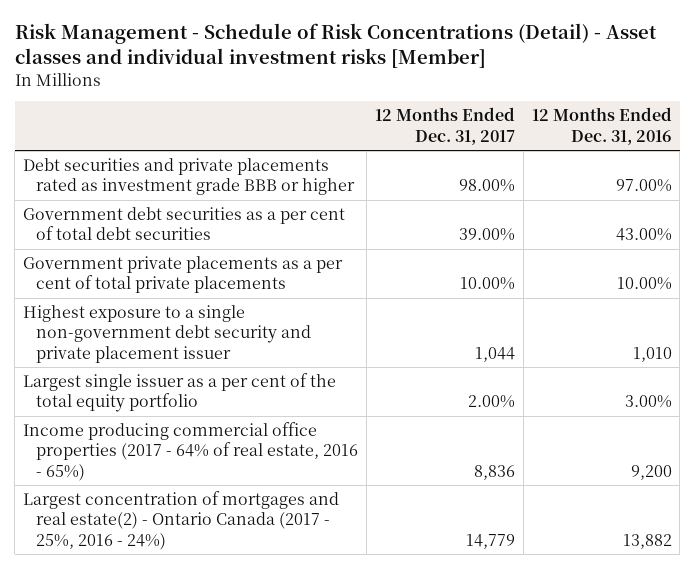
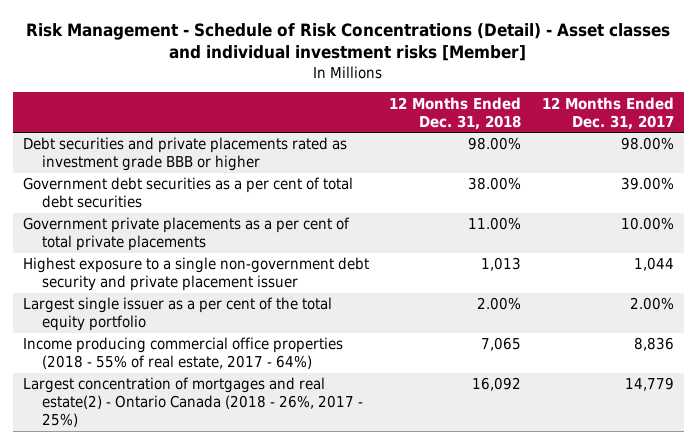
- | 12 Months Ended Dec. 31, 2017 | 12 Months Ended Dec. 31, 2016
+ | 12 Months Ended Dec. 31, 2018 | 12 Months Ended Dec. 31, 2017
- Income producing commercial office properties (2017 - 64% of real estate, 2016 - 65%) | 8,836 | 9,200
- Largest concentration of mortgages and real estate(2) - Ontario Canada (2017 - 25%, 2016 - 24%) | 14,779 | 13,882
+ Income producing commercial office properties (2018 - 55% of real estate, 2017 - 64%) | 7,065 | 8,836
+ Largest concentration of mortgages and real estate(2) - Ontario Canada (2018 - 26%, 2017 - 25%) | 16,092 | 14,779

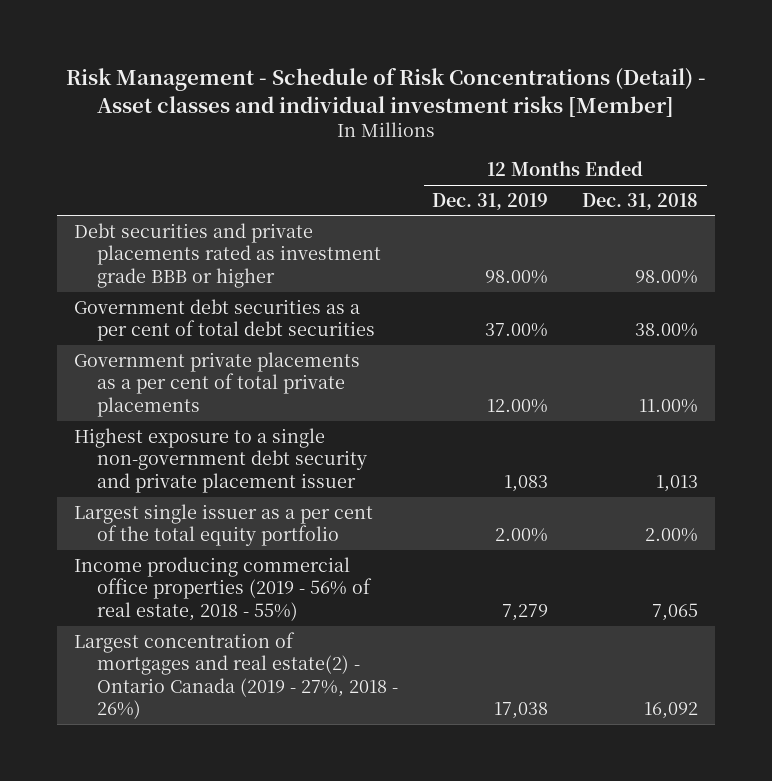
- | 12 Months Ended Dec. 31, 2018 | 12 Months Ended Dec. 31, 2017
+ | 12 Months Ended Dec. 31, 2019 | 12 Months Ended Dec. 31, 2018
- Income producing commercial office properties (2018 - 55% of real estate, 2017 - 64%) | 7,065 | 8,836
- Largest concentration of mortgages and real estate(2) - Ontario Canada (2018 - 26%, 2017 - 25%) | 16,092 | 14,779
+ Income producing commercial office properties (2019 - 56% of real estate, 2018 - 55%) | 7,279 | 7,065
+ Largest concentration of mortgages and real estate(2) - Ontario Canada (2019 - 27%, 2018 - 26%) | 17,038 | 16,092

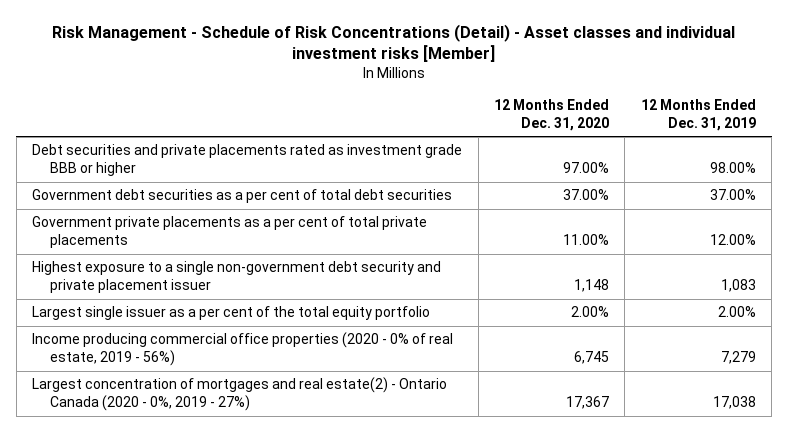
- | 12 Months Ended Dec. 31, 2019 | 12 Months Ended Dec. 31, 2018
+ | 12 Months Ended Dec. 31, 2020 | 12 Months Ended Dec. 31, 2019
- Income producing commercial office properties (2019 - 56% of real estate, 2018 - 55%) | 7,279 | 7,065
- Largest concentration of mortgages and real estate(2) - Ontario Canada (2019 - 27%, 2018 - 26%) | 17,038 | 16,092
+ Income producing commercial office properties (2020 - 0% of real estate, 2019 - 56%) | 6,745 | 7,279
+ Largest concentration of mortgages and real estate(2) - Ontario Canada (2020 - 0%, 2019 - 27%) | 17,367 | 17,038

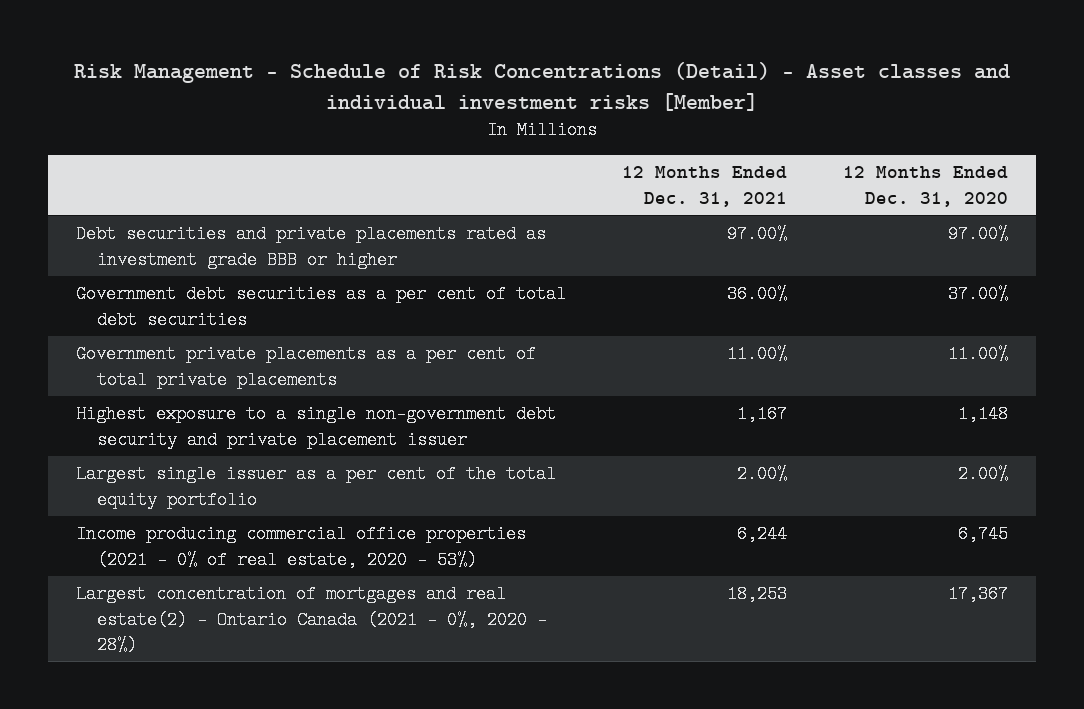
- | 12 Months Ended Dec. 31, 2020 | 12 Months Ended Dec. 31, 2019
+ | 12 Months Ended Dec. 31, 2021 | 12 Months Ended Dec. 31, 2020
- Income producing commercial office properties (2020 - 0% of real estate, 2019 - 56%) | 6,745 | 7,279
- Largest concentration of mortgages and real estate(2) - Ontario Canada (2020 - 0%, 2019 - 27%) | 17,367 | 17,038
+ Income producing commercial office properties (2021 - 0% of real estate, 2020 - 53%) | 6,244 | 6,745
+ Largest concentration of mortgages and real estate(2) - Ontario Canada (2021 - 0%, 2020 - 28%) | 18,253 | 17,367

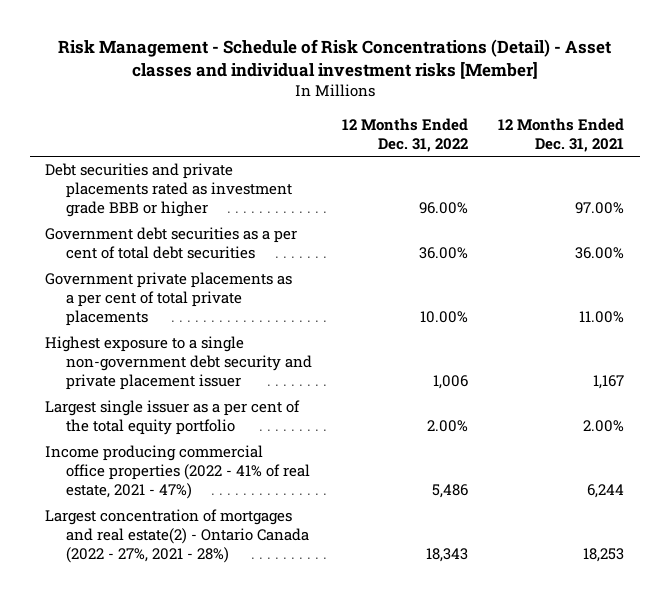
- | 12 Months Ended Dec. 31, 2021 | 12 Months Ended Dec. 31, 2020
+ | 12 Months Ended Dec. 31, 2022 | 12 Months Ended Dec. 31, 2021
- Income producing commercial office properties (2021 - 0% of real estate, 2020 - 53%) | 6,244 | 6,745
- Largest concentration of mortgages and real estate(2) - Ontario Canada (2021 - 0%, 2020 - 28%) | 18,253 | 17,367
+ Income producing commercial office properties (2022 - 41% of real estate, 2021 - 47%) | 5,486 | 6,244
+ Largest concentration of mortgages and real estate(2) - Ontario Canada (2022 - 27%, 2021 - 28%) | 18,343 | 18,253

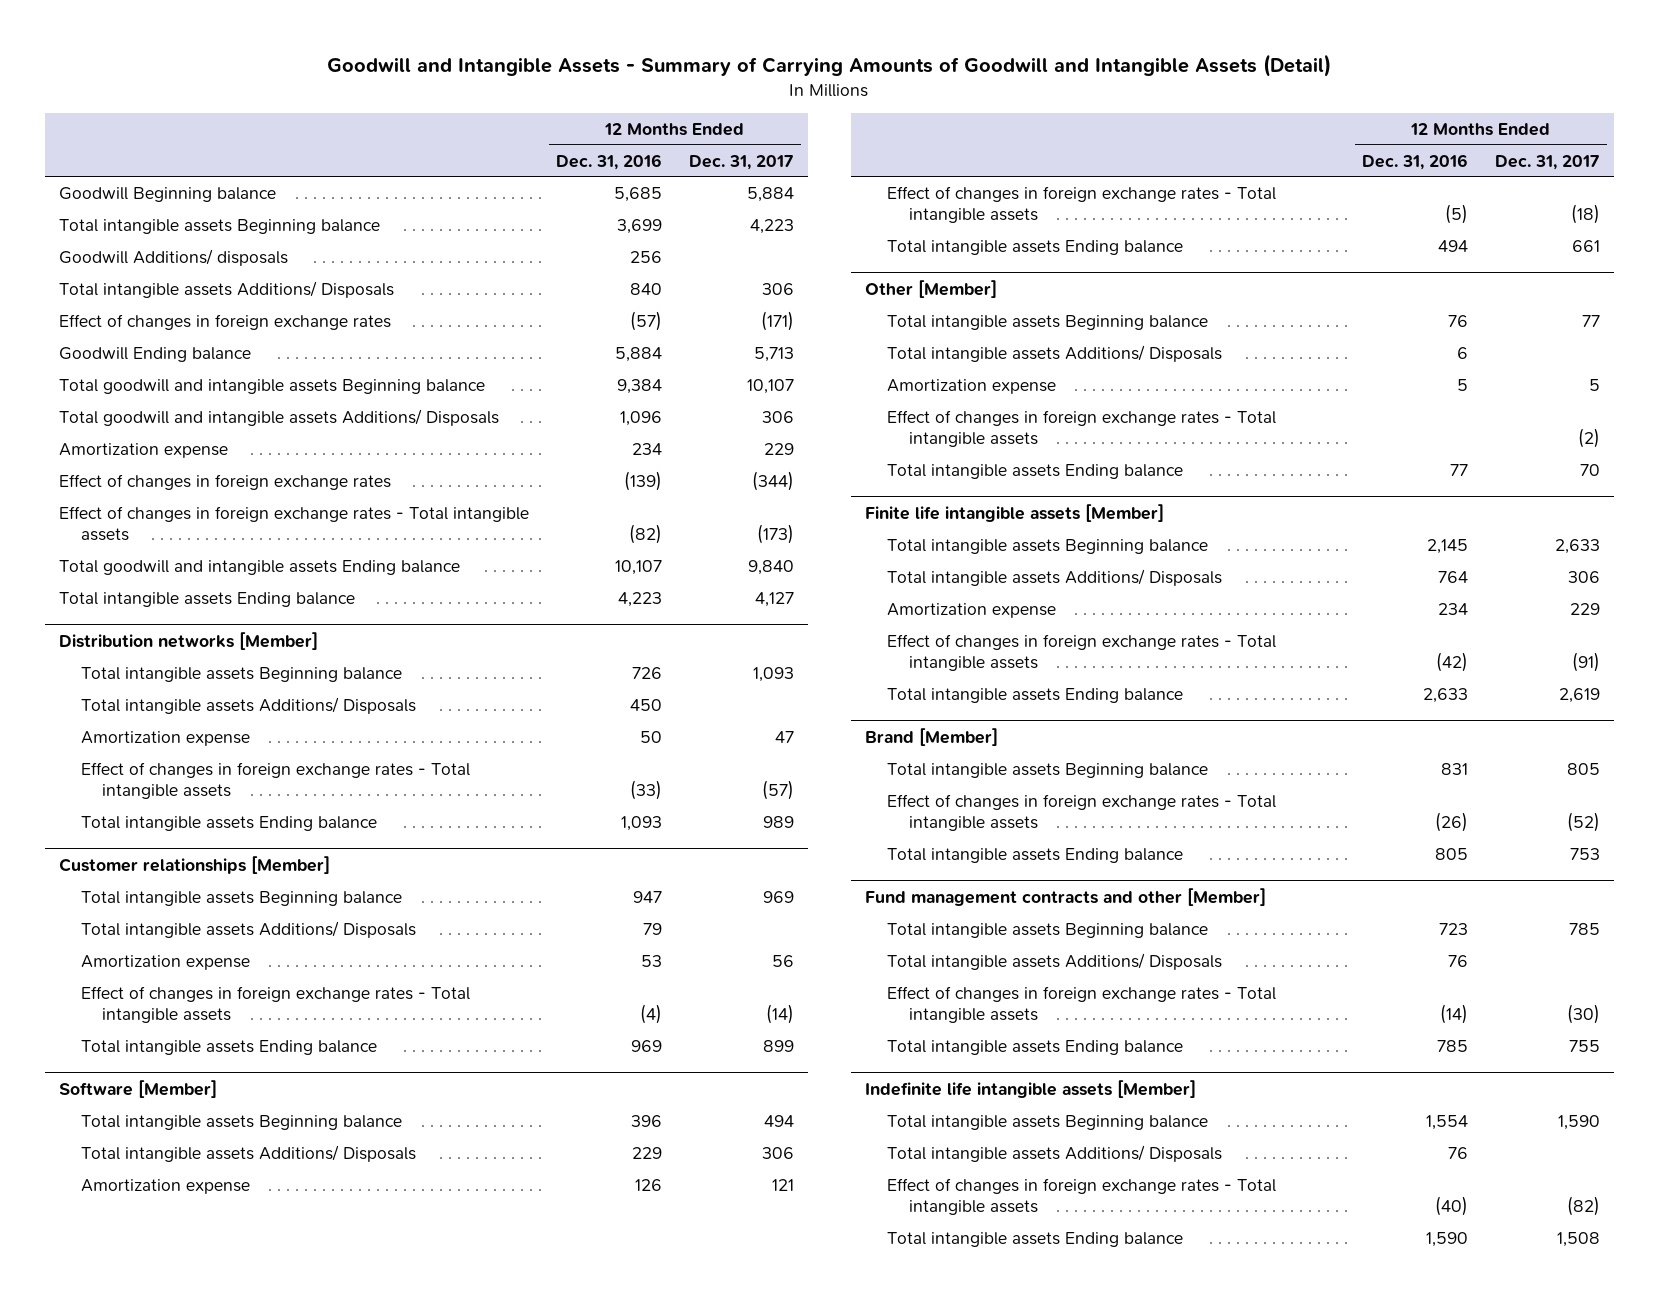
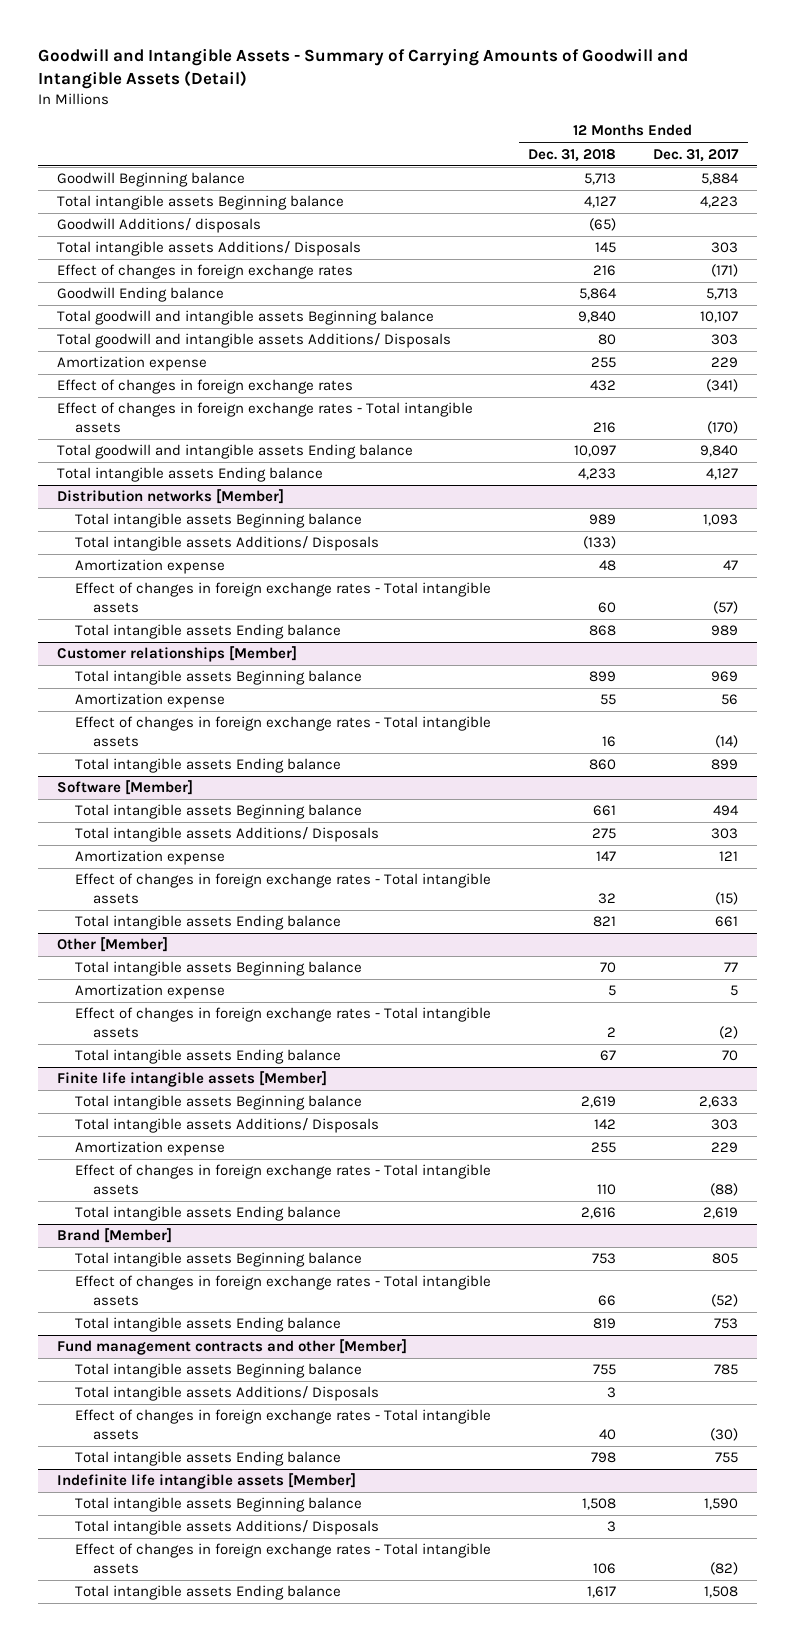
- | 12 Months Ended Dec. 31, 2016 | 12 Months Ended Dec. 31, 2017
+ | 12 Months Ended Dec. 31, 2018 | 12 Months Ended Dec. 31, 2017
- Total intangible assets Additions/ Disposals | 840 | 306
+ Total intangible assets Additions/ Disposals | 145 | 303
- Total goodwill and intangible assets Additions/ Disposals | 1,096 | 306
+ Total goodwill and intangible assets Additions/ Disposals | 80 | 303
- Effect of changes in foreign exchange rates | (139) | (344)
- Effect of changes in foreign exchange rates - Total intangible assets | (82) | (173)
+ Effect of changes in foreign exchange rates | 432 | (341)
+ Effect of changes in foreign exchange rates - Total intangible assets | 216 | (170)
@ Customer relationships [Member]
- Total intangible assets Additions/ Disposals | 79 |
@ Software [Member]
- Total intangible assets Additions/ Disposals | 229 | 306
+ Total intangible assets Additions/ Disposals | 275 | 303
- Effect of changes in foreign exchange rates - Total intangible assets | (5) | (18)
+ Effect of changes in foreign exchange rates - Total intangible assets | 32 | (15)
@ Other [Member]
- Total intangible assets Additions/ Disposals | 6 |
@ Finite life intangible assets [Member]
- Total intangible assets Additions/ Disposals | 764 | 306
+ Total intangible assets Additions/ Disposals | 142 | 303
- Effect of changes in foreign exchange rates - Total intangible assets | (42) | (91)
+ Effect of changes in foreign exchange rates - Total intangible assets | 110 | (88)

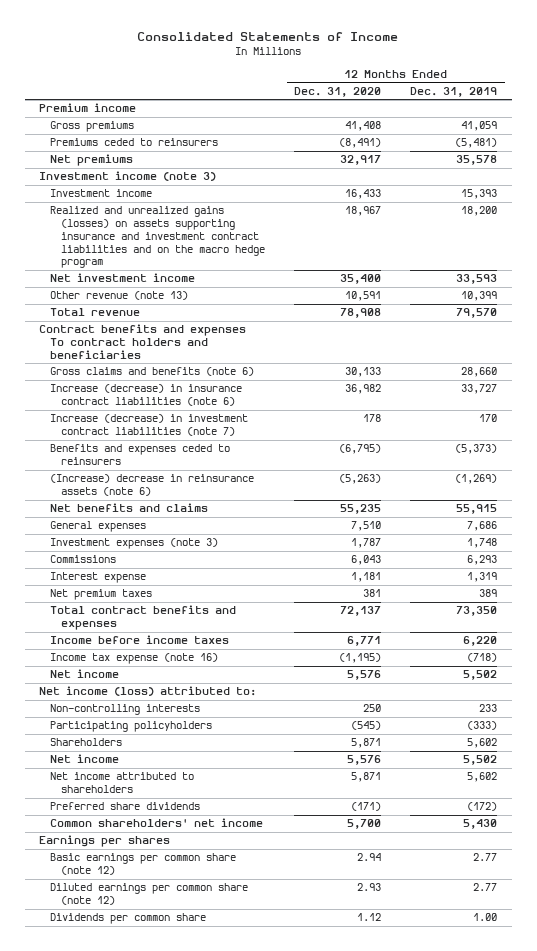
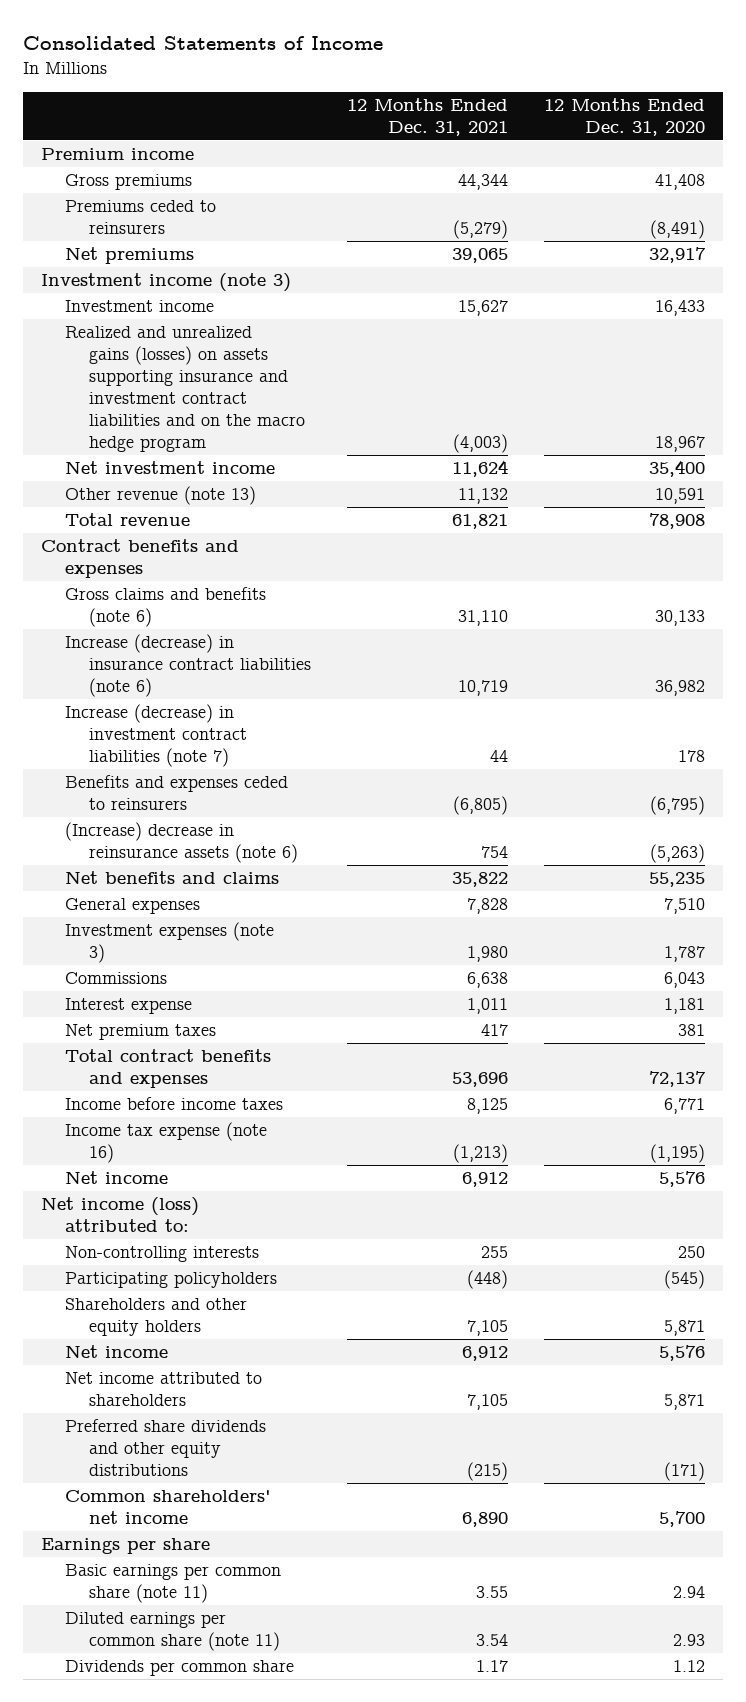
- | 12 Months Ended Dec. 31, 2020 | 12 Months Ended Dec. 31, 2019
+ | 12 Months Ended Dec. 31, 2021 | 12 Months Ended Dec. 31, 2020
- Contract benefits and expenses To contract holders and beneficiaries
+ Contract benefits and expenses
- Shareholders | 5,871 | 5,602
+ Shareholders and other equity holders | 7,105 | 5,871
- Preferred share dividends | (171) | (172)
+ Preferred share dividends and other equity distributions | (215) | (171)
- Earnings per shares
- Basic earnings per common share (note 12) | 2.94 | 2.77
- Diluted earnings per common share (note 12) | 2.93 | 2.77
+ Earnings per share
+ Basic earnings per common share (note 11) | 3.55 | 2.94
+ Diluted earnings per common share (note 11) | 3.54 | 2.93

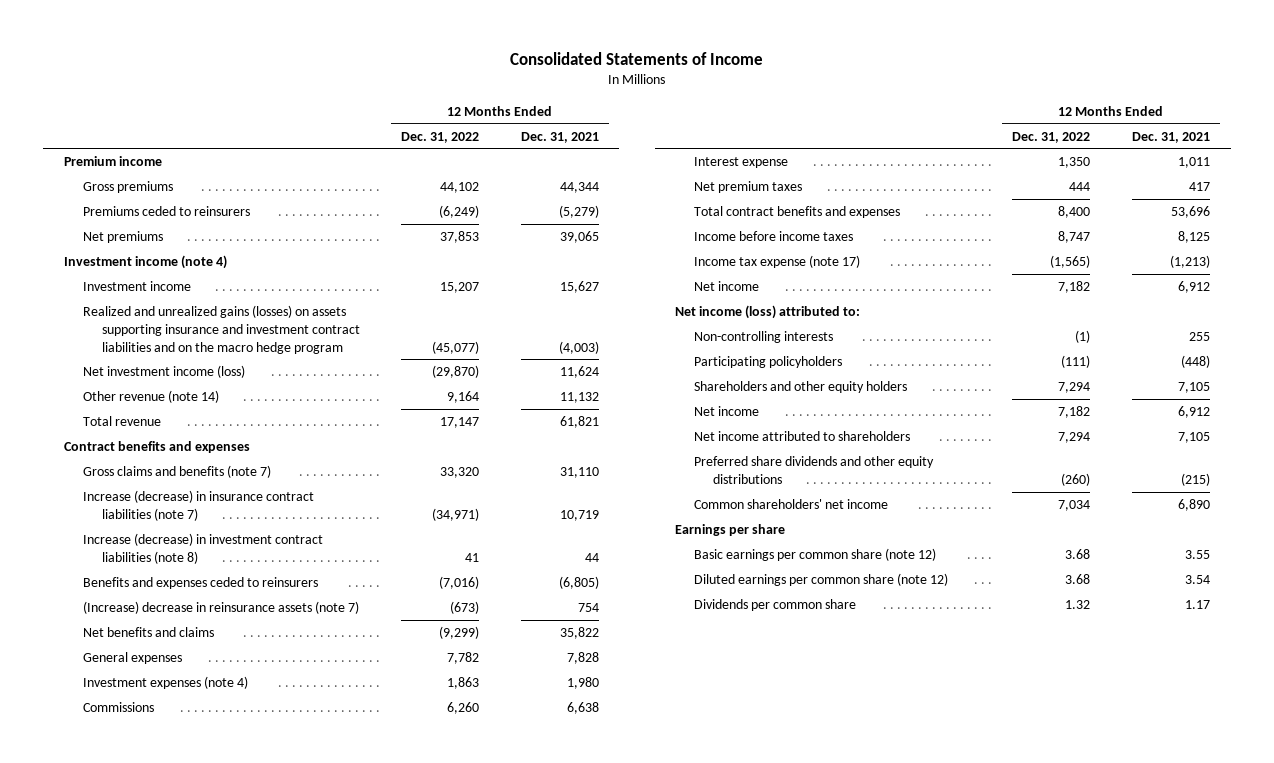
- | 12 Months Ended Dec. 31, 2021 | 12 Months Ended Dec. 31, 2020
+ | 12 Months Ended Dec. 31, 2022 | 12 Months Ended Dec. 31, 2021
- Investment income (note 3)
+ Investment income (note 4)
- Net investment income | 11,624 | 35,400
- Other revenue (note 13) | 11,132 | 10,591
+ Net investment income (loss) | (29,870) | 11,624
+ Other revenue (note 14) | 9,164 | 11,132
- Gross claims and benefits (note 6) | 31,110 | 30,133
- Increase (decrease) in insurance contract liabilities (note 6) | 10,719 | 36,982
- Increase (decrease) in investment contract liabilities (note 7) | 44 | 178
+ Gross claims and benefits (note 7) | 33,320 | 31,110
+ Increase (decrease) in insurance contract liabilities (note 7) | (34,971) | 10,719
+ Increase (decrease) in investment contract liabilities (note 8) | 41 | 44
- (Increase) decrease in reinsurance assets (note 6) | 754 | (5,263)
+ (Increase) decrease in reinsurance assets (note 7) | (673) | 754
- Investment expenses (note 3) | 1,980 | 1,787
+ Investment expenses (note 4) | 1,863 | 1,980
- Income tax expense (note 16) | (1,213) | (1,195)
+ Income tax expense (note 17) | (1,565) | (1,213)
- Basic earnings per common share (note 11) | 3.55 | 2.94
- Diluted earnings per common share (note 11) | 3.54 | 2.93
+ Basic earnings per common share (note 12) | 3.68 | 3.55
+ Diluted earnings per common share (note 12) | 3.68 | 3.54

